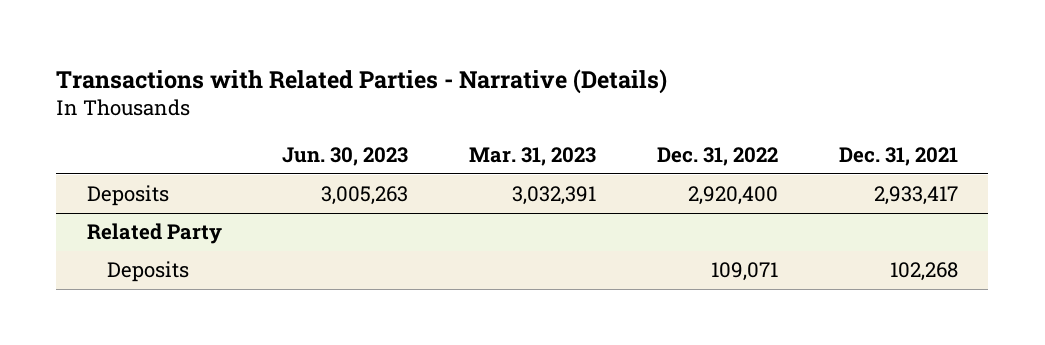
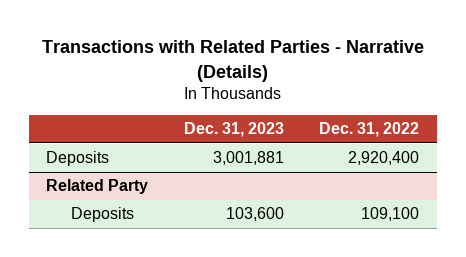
- | Jun. 30, 2023 | Mar. 31, 2023 | Dec. 31, 2022 | Dec. 31, 2021
+ | Dec. 31, 2023 | Dec. 31, 2022
@ Related Party
- Deposits | | | 109,071 | 102,268
+ Deposits | 103,600 | 109,100

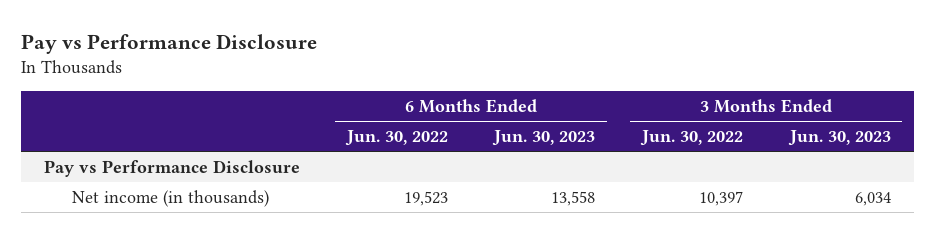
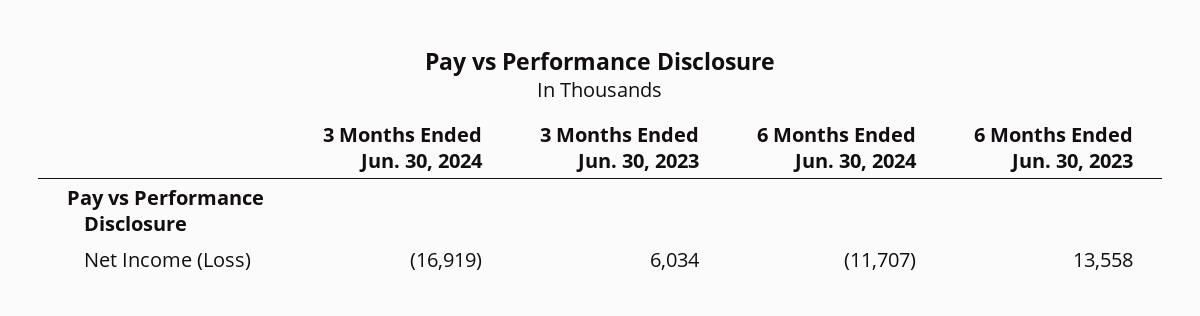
- | 6 Months Ended Jun. 30, 2022 | 6 Months Ended Jun. 30, 2023 | 3 Months Ended Jun. 30, 2022 | 3 Months Ended Jun. 30, 2023
+ | 3 Months Ended Jun. 30, 2024 | 3 Months Ended Jun. 30, 2023 | 6 Months Ended Jun. 30, 2024 | 6 Months Ended Jun. 30, 2023
- Net income (in thousands) | 19,523 | 13,558 | 10,397 | 6,034
+ Net Income (Loss) | (16,919) | 6,034 | (11,707) | 13,558

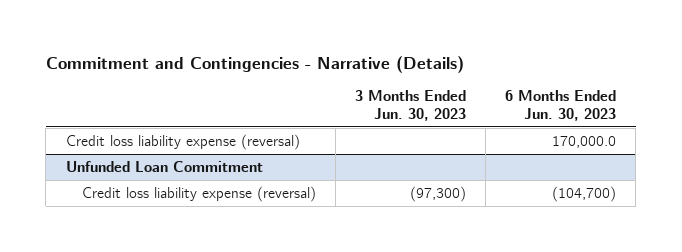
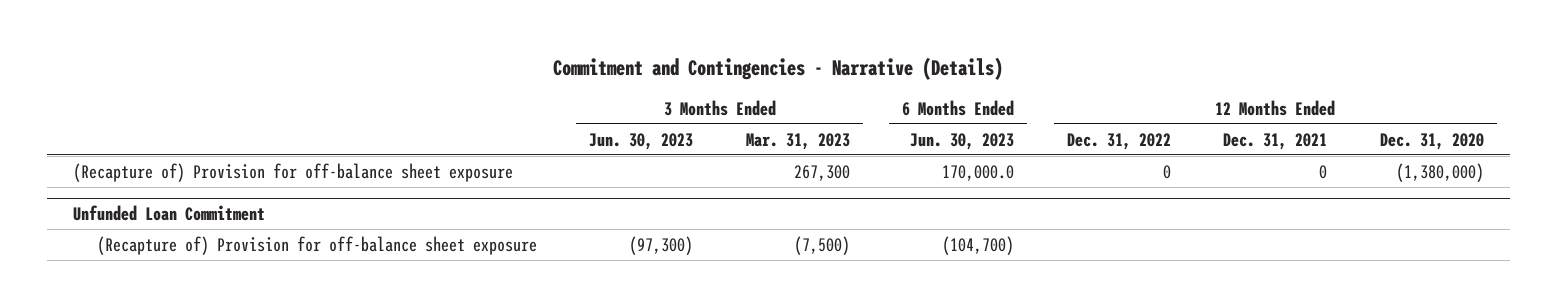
- | 3 Months Ended Jun. 30, 2023 | 6 Months Ended Jun. 30, 2023
+ | 3 Months Ended Jun. 30, 2023 | 3 Months Ended Mar. 31, 2023 | 6 Months Ended Jun. 30, 2023 | 12 Months Ended Dec. 31, 2022 | 12 Months Ended Dec. 31, 2021 | 12 Months Ended Dec. 31, 2020
- Credit loss liability expense (reversal) | | 170,000.0
+ (Recapture of) Provision for off-balance sheet exposure | | 267,300 | 170,000.0 | 0 | 0 | (1,380,000)
@ Unfunded Loan Commitment
- Credit loss liability expense (reversal) | (97,300) | (104,700)
+ (Recapture of) Provision for off-balance sheet exposure | (97,300) | (7,500) | (104,700) | | |

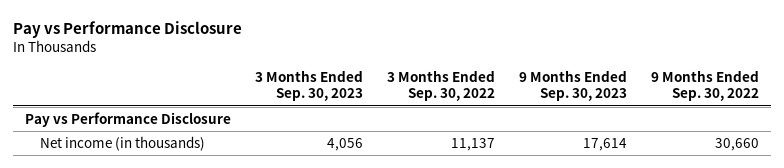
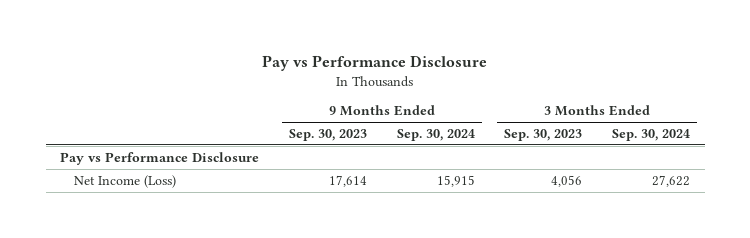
- | 3 Months Ended Sep. 30, 2023 | 3 Months Ended Sep. 30, 2022 | 9 Months Ended Sep. 30, 2023 | 9 Months Ended Sep. 30, 2022
+ | 9 Months Ended Sep. 30, 2023 | 9 Months Ended Sep. 30, 2024 | 3 Months Ended Sep. 30, 2023 | 3 Months Ended Sep. 30, 2024
- Net income (in thousands) | 4,056 | 11,137 | 17,614 | 30,660
+ Net Income (Loss) | 17,614 | 15,915 | 4,056 | 27,622

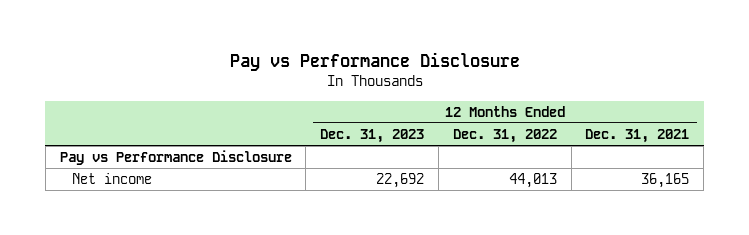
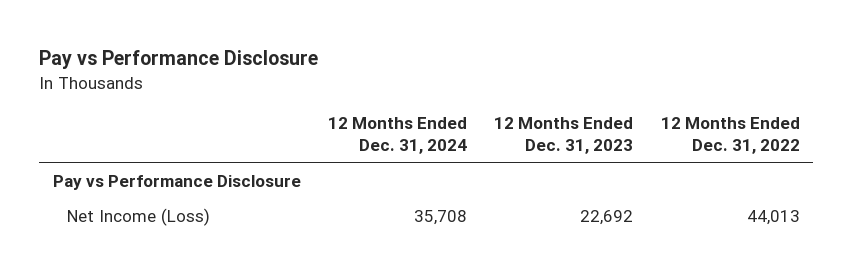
- | 12 Months Ended Dec. 31, 2023 | 12 Months Ended Dec. 31, 2022 | 12 Months Ended Dec. 31, 2021
+ | 12 Months Ended Dec. 31, 2024 | 12 Months Ended Dec. 31, 2023 | 12 Months Ended Dec. 31, 2022
- Net income | 22,692 | 44,013 | 36,165
+ Net Income (Loss) | 35,708 | 22,692 | 44,013

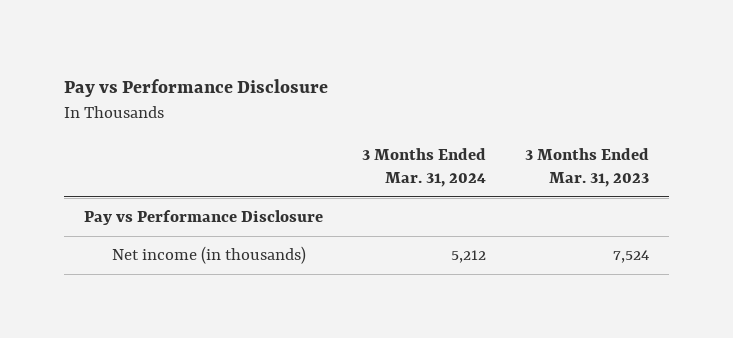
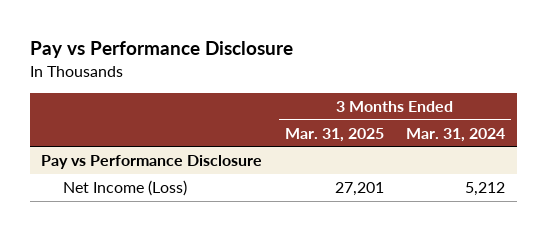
- | 3 Months Ended Mar. 31, 2024 | 3 Months Ended Mar. 31, 2023
+ | 3 Months Ended Mar. 31, 2025 | 3 Months Ended Mar. 31, 2024
- Net income (in thousands) | 5,212 | 7,524
+ Net Income (Loss) | 27,201 | 5,212

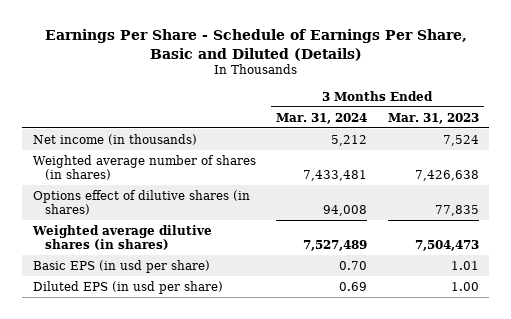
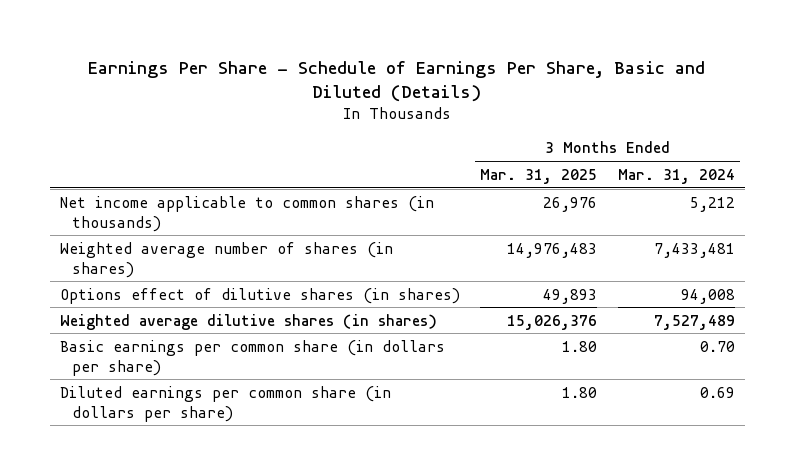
- | 3 Months Ended Mar. 31, 2024 | 3 Months Ended Mar. 31, 2023
+ | 3 Months Ended Mar. 31, 2025 | 3 Months Ended Mar. 31, 2024
- Net income (in thousands) | 5,212 | 7,524
+ Net income applicable to common shares (in thousands) | 26,976 | 5,212
- Basic EPS (in usd per share) | 0.70 | 1.01
- Diluted EPS (in usd per share) | 0.69 | 1.00
+ Basic earnings per common share (in dollars per share) | 1.80 | 0.70
+ Diluted earnings per common share (in dollars per share) | 1.80 | 0.69

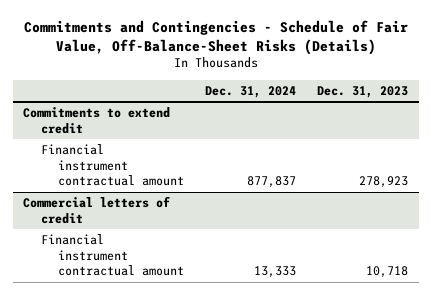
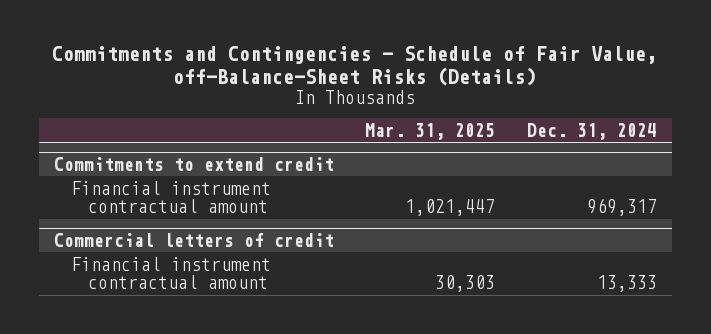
- Commitments and Contingencies - Schedule of Fair Value, Off-Balance-Sheet Risks (Details)
+ Commitments and Contingencies - Schedule of Fair Value, off-Balance-Sheet Risks (Details)
- | Dec. 31, 2024 | Dec. 31, 2023
+ | Mar. 31, 2025 | Dec. 31, 2024
@ Commitments to extend credit
- Financial instrument contractual amount | 877,837 | 278,923
+ Financial instrument contractual amount | 1,021,447 | 969,317

